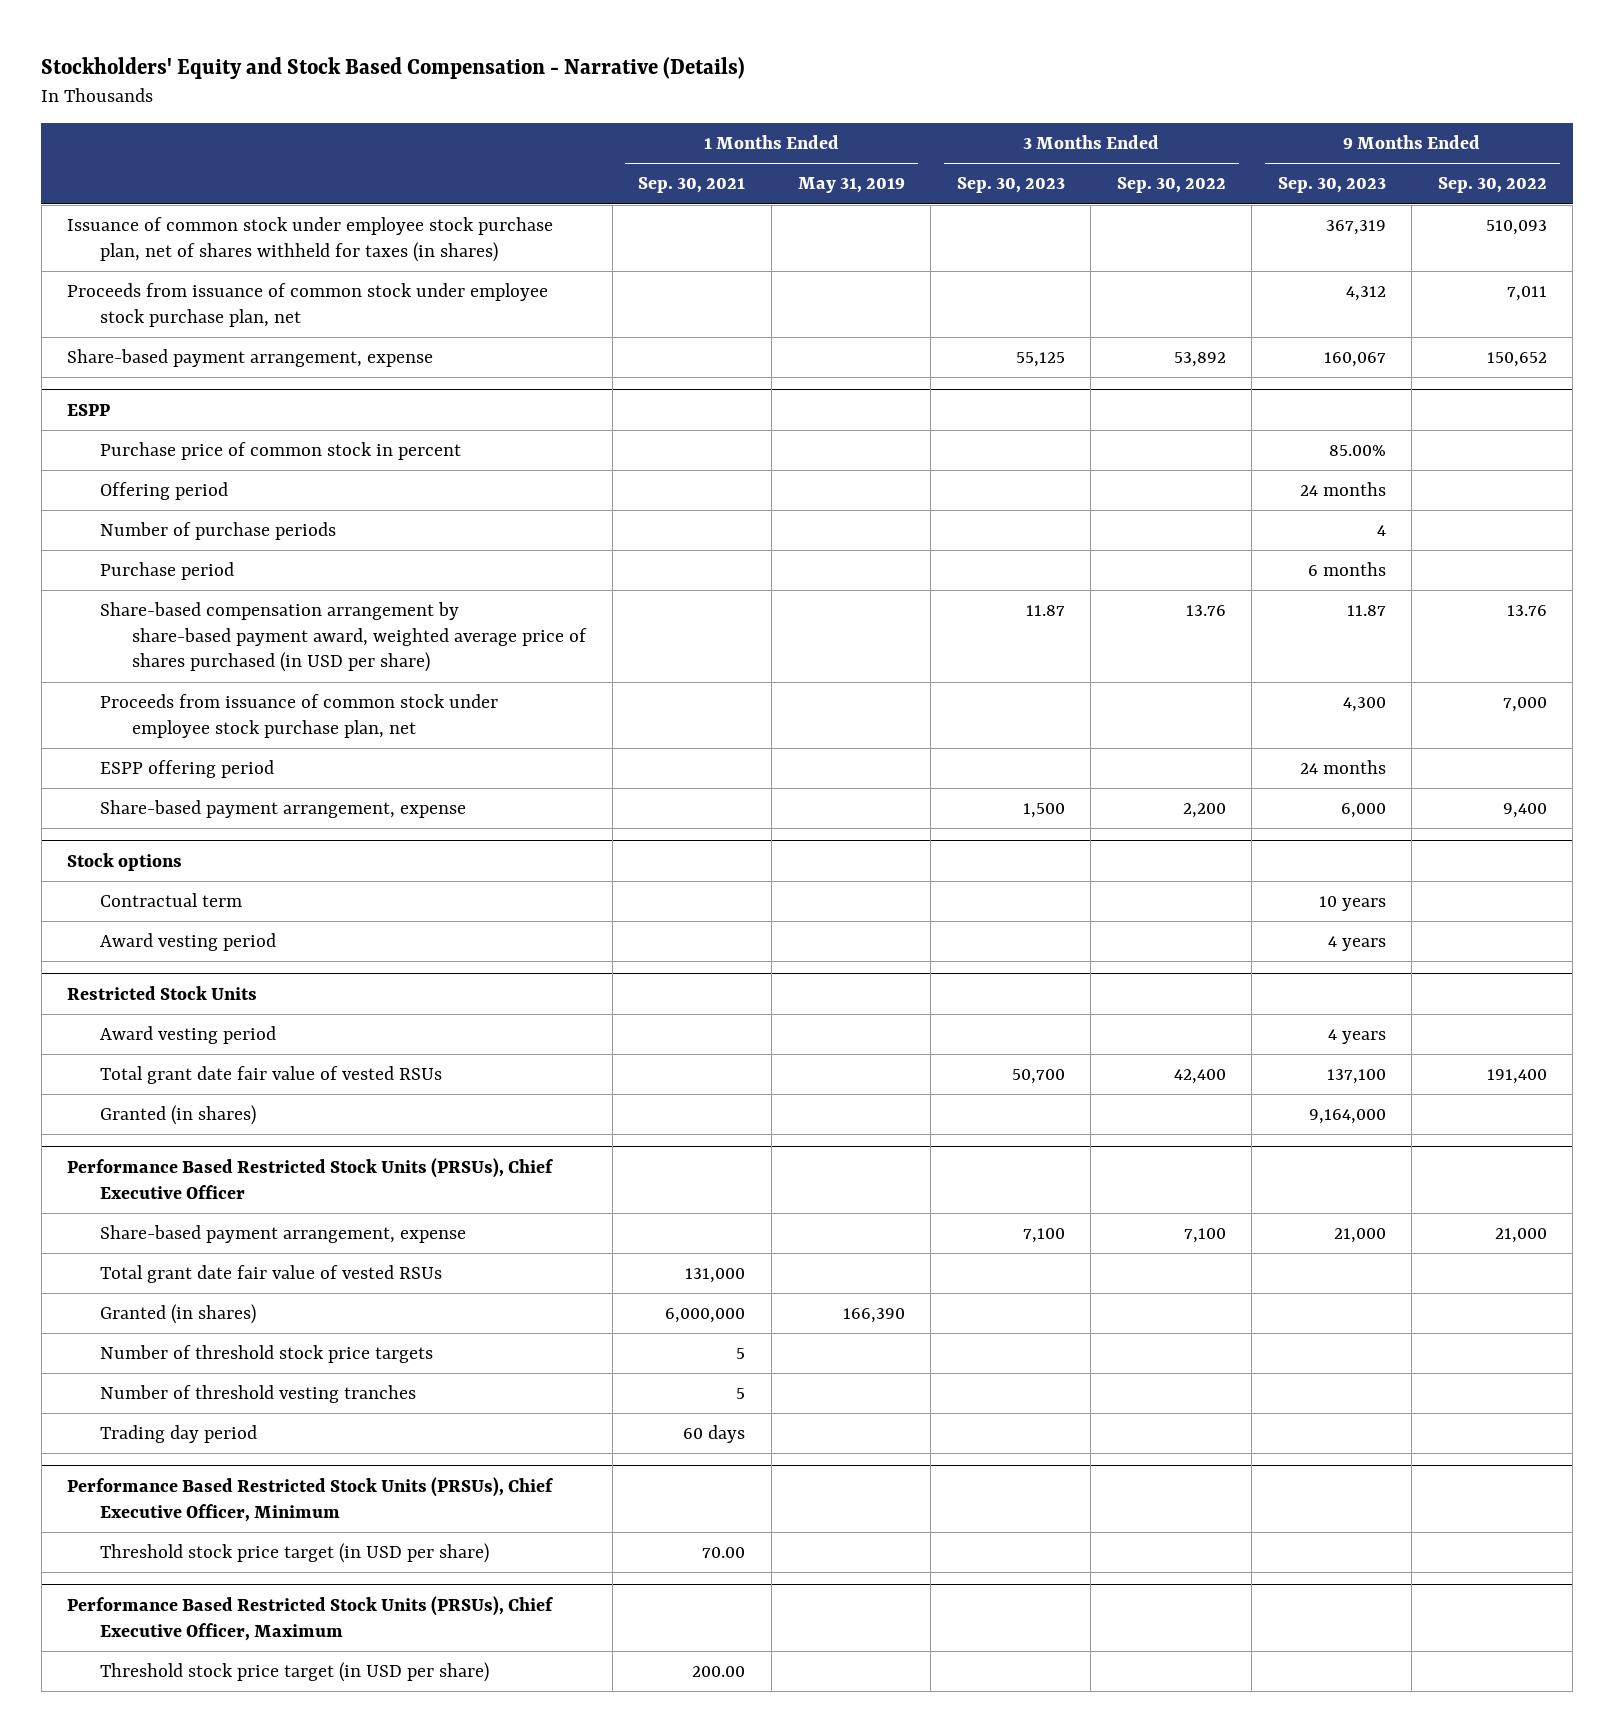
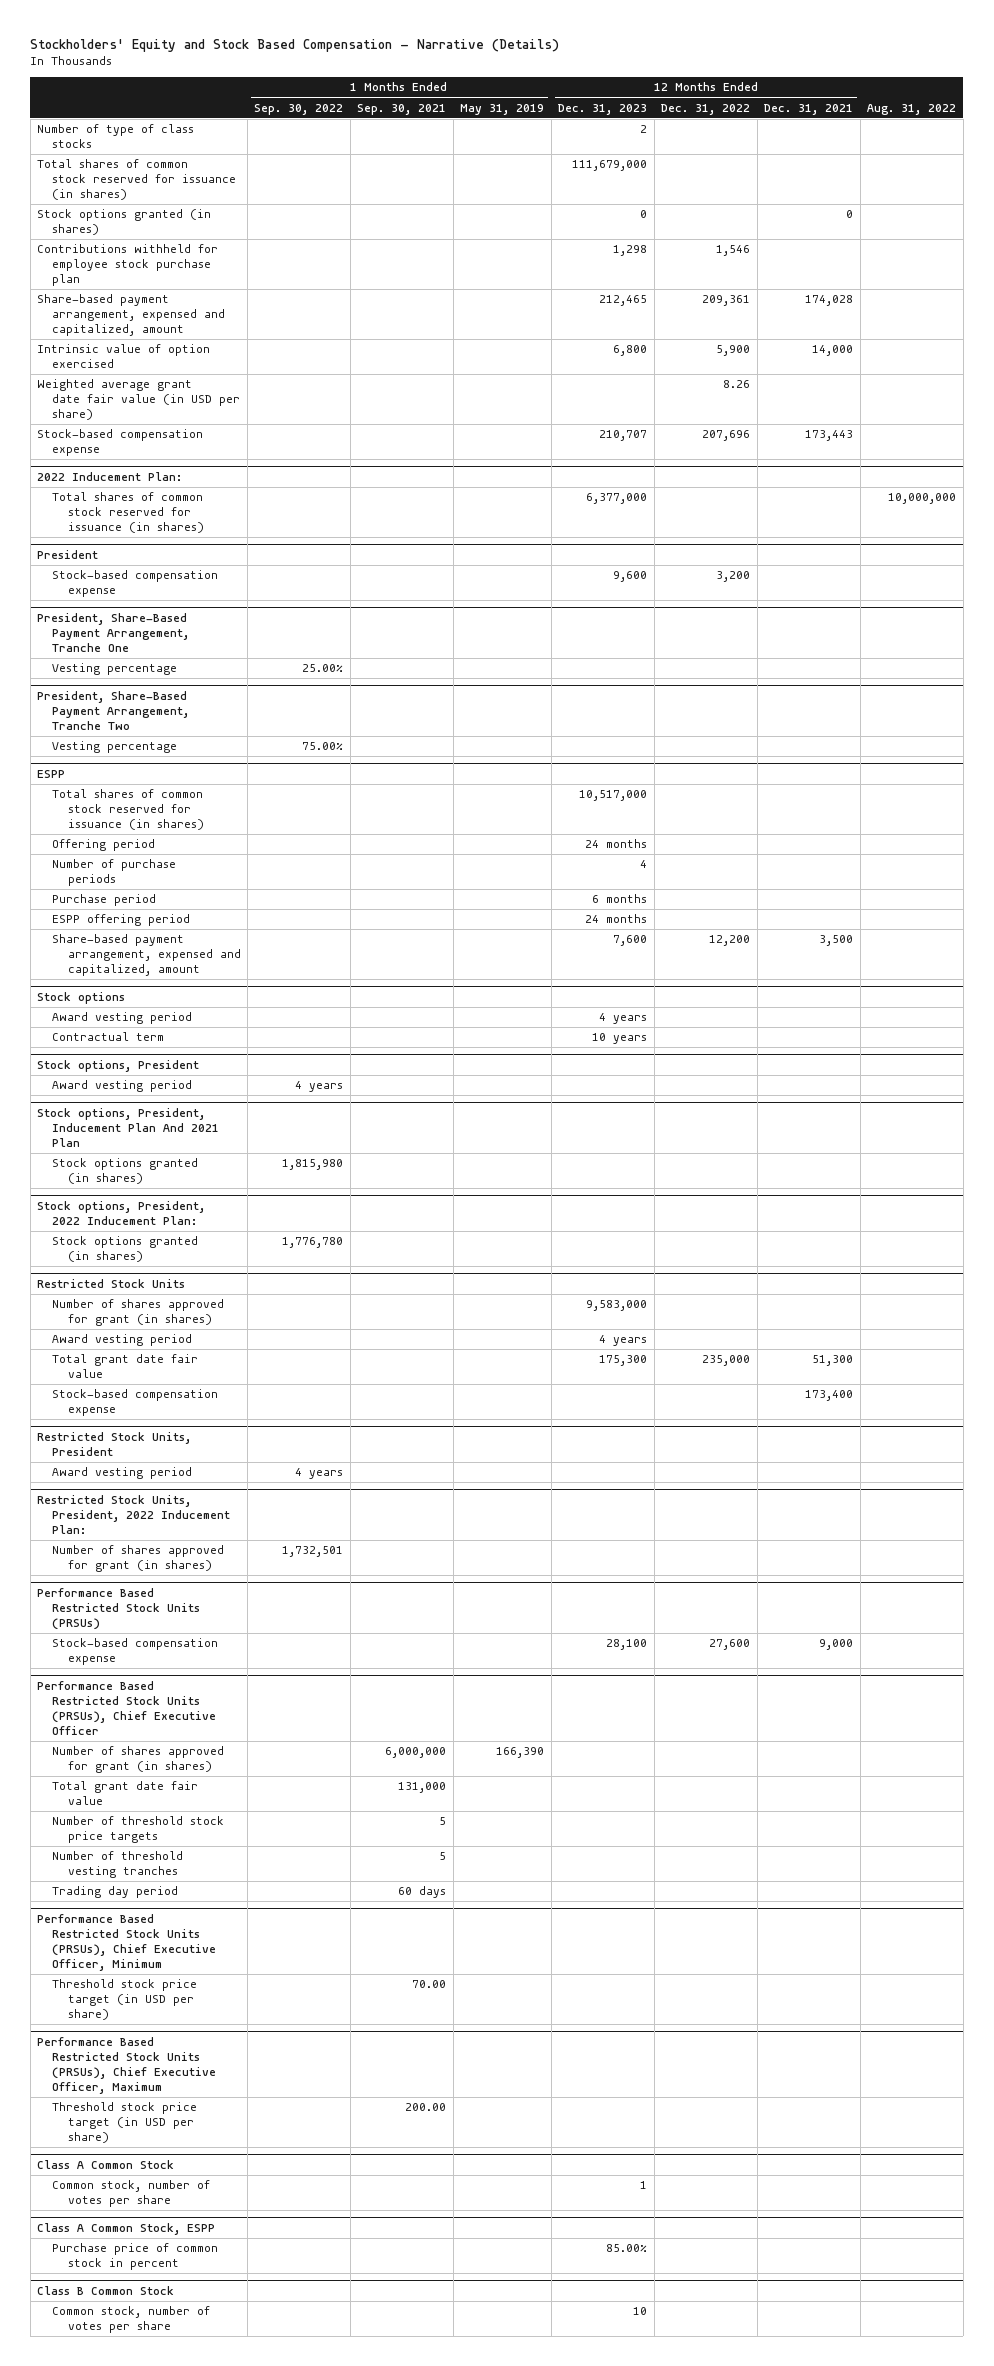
- | 1 Months Ended Sep. 30, 2021 | 1 Months Ended May 31, 2019 | 3 Months Ended Sep. 30, 2023 | 3 Months Ended Sep. 30, 2022 | 9 Months Ended Sep. 30, 2023 | 9 Months Ended Sep. 30, 2022
+ | 1 Months Ended Sep. 30, 2022 | 1 Months Ended Sep. 30, 2021 | 1 Months Ended May 31, 2019 | 12 Months Ended Dec. 31, 2023 | 12 Months Ended Dec. 31, 2022 | 12 Months Ended Dec. 31, 2021 | Aug. 31, 2022
- Issuance of common stock under employee stock purchase plan, net of shares withheld for taxes (in shares) | | | | | 367,319 | 510,093
- Proceeds from issuance of common stock under employee stock purchase plan, net | | | | | 4,312 | 7,011
- Share-based payment arrangement, expense | | | 55,125 | 53,892 | 160,067 | 150,652
+ Number of type of class stocks | | | | 2 | | |
+ Total shares of common stock reserved for issuance (in shares) | | | | 111,679,000 | | |
+ Stock options granted (in shares) | | | | 0 | | 0 |
+ Contributions withheld for employee stock purchase plan | | | | 1,298 | 1,546 | |
+ Share-based payment arrangement, expensed and capitalized, amount | | | | 212,465 | 209,361 | 174,028 |
+ Intrinsic value of option exercised | | | | 6,800 | 5,900 | 14,000 |
+ Weighted average grant date fair value (in USD per share) | | | | | 8.26 | |
+ Stock-based compensation expense | | | | 210,707 | 207,696 | 173,443 |
+ 2022 Inducement Plan:
+ Total shares of common stock reserved for issuance (in shares) | | | | 6,377,000 | | | 10,000,000
+ President
+ Stock-based compensation expense | | | | 9,600 | 3,200 | |
+ President, Share-Based Payment Arrangement, Tranche One
+ Vesting percentage | 25.00% | | | | | |
+ President, Share-Based Payment Arrangement, Tranche Two
+ Vesting percentage | 75.00% | | | | | |
@ ESPP
- Purchase price of common stock in percent | | | | | 85.00% |
+ Total shares of common stock reserved for issuance (in shares) | | | | 10,517,000 | | |
- Share-based compensation arrangement by share-based payment award, weighted average price of shares purchased (in USD per share) | | | 11.87 | 13.76 | 11.87 | 13.76
- Proceeds from issuance of common stock under employee stock purchase plan, net | | | | | 4,300 | 7,000
- Share-based payment arrangement, expense | | | 1,500 | 2,200 | 6,000 | 9,400
+ Share-based payment arrangement, expensed and capitalized, amount | | | | 7,600 | 12,200 | 3,500 |
@ Stock options
moved down: Contractual term | | | | 10 years | | |
+ Stock options, President
+ Award vesting period | 4 years | | | | | |
+ Stock options, President, Inducement Plan And 2021 Plan
+ Stock options granted (in shares) | 1,815,980 | | | | | |
+ Stock options, President, 2022 Inducement Plan:
+ Stock options granted (in shares) | 1,776,780 | | | | | |
@ Restricted Stock Units
+ Number of shares approved for grant (in shares) | | | | 9,583,000 | | |
- Total grant date fair value of vested RSUs | | | 50,700 | 42,400 | 137,100 | 191,400
- Granted (in shares) | | | | | 9,164,000 |
+ Total grant date fair value | | | | 175,300 | 235,000 | 51,300 |
+ Stock-based compensation expense | | | | | | 173,400 |
+ Restricted Stock Units, President
+ Award vesting period | 4 years | | | | | |
+ Restricted Stock Units, President, 2022 Inducement Plan:
+ Number of shares approved for grant (in shares) | 1,732,501 | | | | | |
+ Performance Based Restricted Stock Units (PRSUs)
+ Stock-based compensation expense | | | | 28,100 | 27,600 | 9,000 |
@ Performance Based Restricted Stock Units (PRSUs), Chief Executive Officer
- Share-based payment arrangement, expense | | | 7,100 | 7,100 | 21,000 | 21,000
- Total grant date fair value of vested RSUs | 131,000 | | | | |
- Granted (in shares) | 6,000,000 | 166,390 | | | |
+ Number of shares approved for grant (in shares) | | 6,000,000 | 166,390 | | | |
+ Total grant date fair value | | 131,000 | | | | |
+ Class A Common Stock
+ Common stock, number of votes per share | | | | 1 | | |
+ Class A Common Stock, ESPP
+ Purchase price of common stock in percent | | | | 85.00% | | |
+ Class B Common Stock
+ Common stock, number of votes per share | | | | 10 | | |

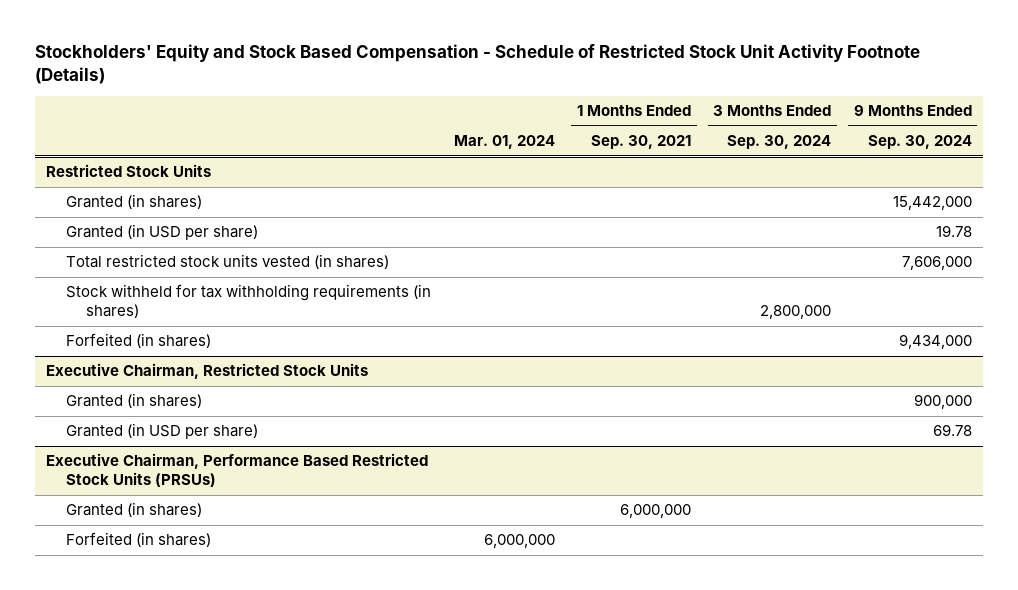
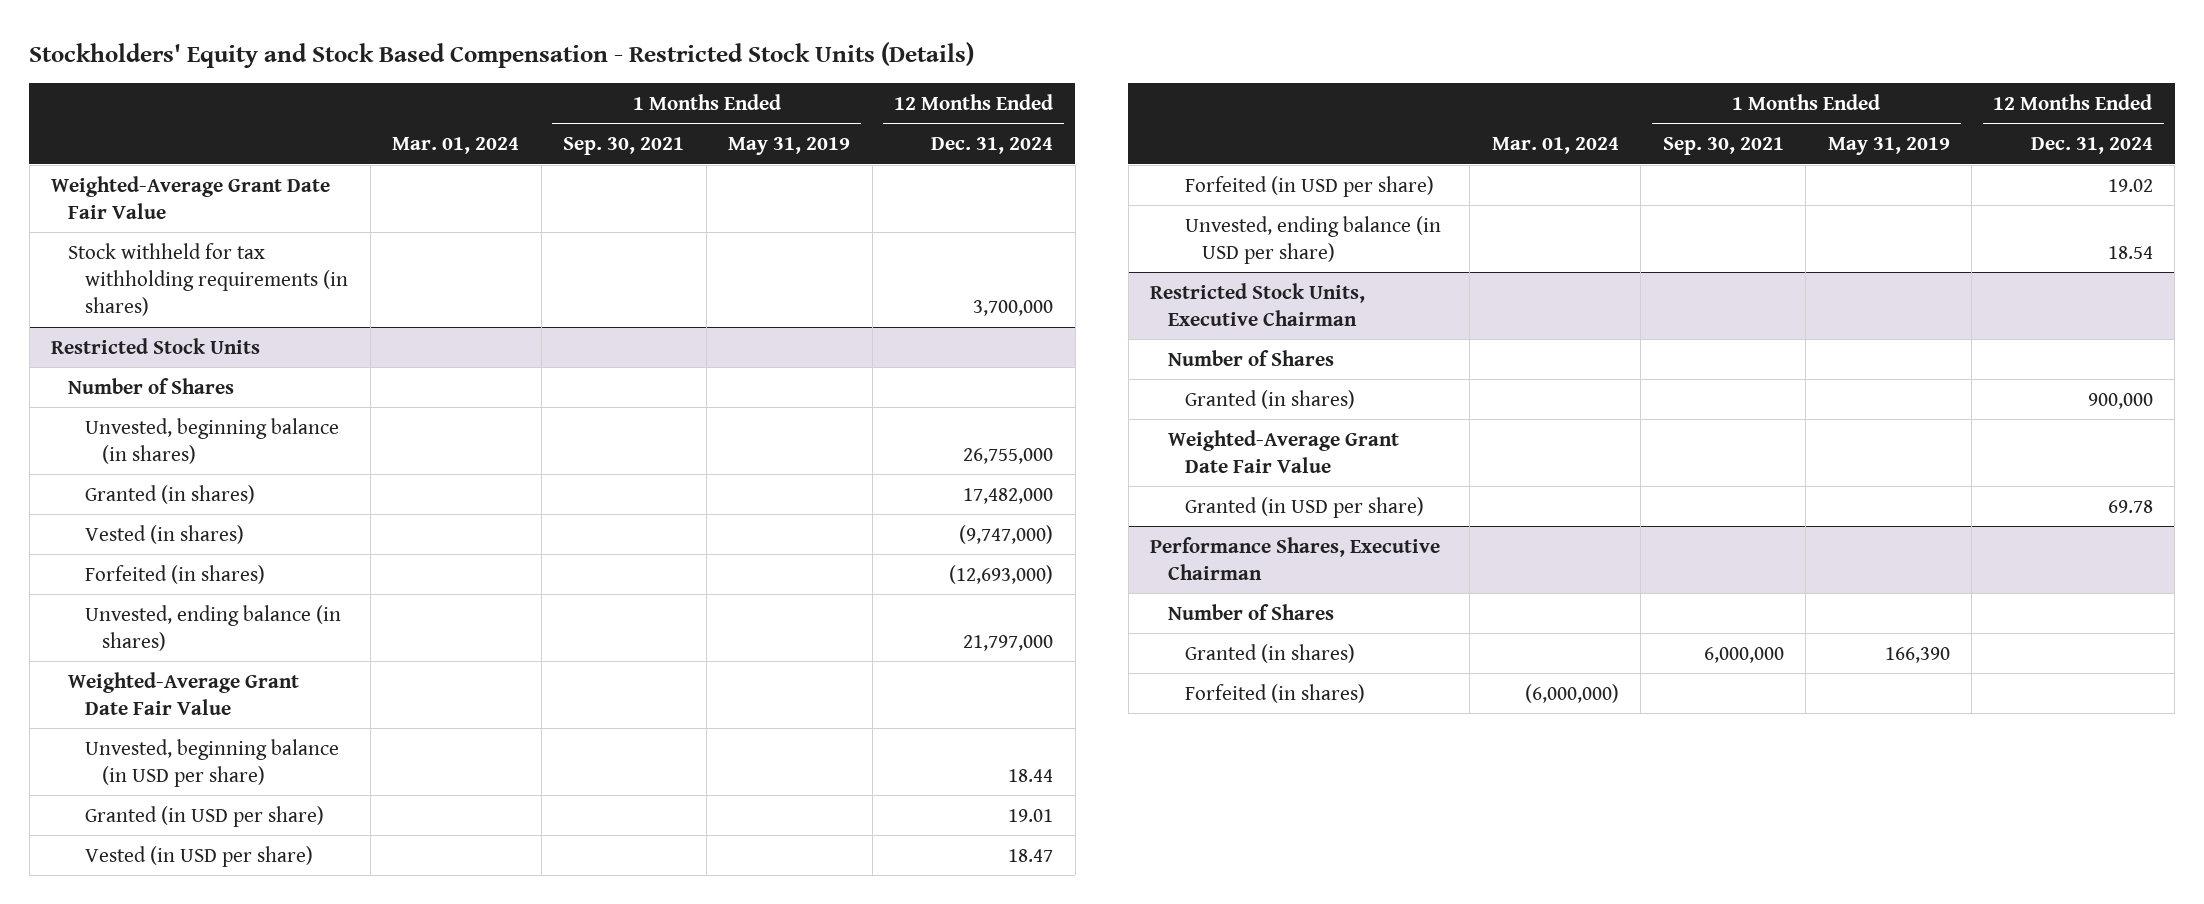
- Stockholders' Equity and Stock Based Compensation - Schedule of Restricted Stock Unit Activity Footnote (Details)
+ Stockholders' Equity and Stock Based Compensation - Restricted Stock Units (Details)
- | Mar. 01, 2024 | 1 Months Ended Sep. 30, 2021 | 3 Months Ended Sep. 30, 2024 | 9 Months Ended Sep. 30, 2024
+ | Mar. 01, 2024 | 1 Months Ended Sep. 30, 2021 | 1 Months Ended May 31, 2019 | 12 Months Ended Dec. 31, 2024
+ Weighted-Average Grant Date Fair Value
+ Stock withheld for tax withholding requirements (in shares) | | | | 3,700,000
@ Restricted Stock Units
+ Number of Shares
+ Unvested, beginning balance (in shares) | | | | 26,755,000
- Total restricted stock units vested (in shares) | | | | 7,606,000
- Stock withheld for tax withholding requirements (in shares) | | | 2,800,000 |
+ Vested (in shares) | | | | (9,747,000)
- Executive Chairman, Restricted Stock Units
@ Restricted Stock Units
+ Unvested, ending balance (in shares) | | | | 21,797,000
+ Weighted-Average Grant Date Fair Value
+ Unvested, beginning balance (in USD per share) | | | | 18.44
moved down: Granted (in USD per share) | | | | 19.01
+ Vested (in USD per share) | | | | 18.47
+ Forfeited (in USD per share) | | | | 19.02
+ Unvested, ending balance (in USD per share) | | | | 18.54
+ Restricted Stock Units, Executive Chairman
+ Number of Shares
+ Weighted-Average Grant Date Fair Value
- Executive Chairman, Performance Based Restricted Stock Units (PRSUs)
+ Performance Shares, Executive Chairman
+ Number of Shares
- Forfeited (in shares) | 6,000,000 | | |
+ Forfeited (in shares) | (6,000,000) | | |

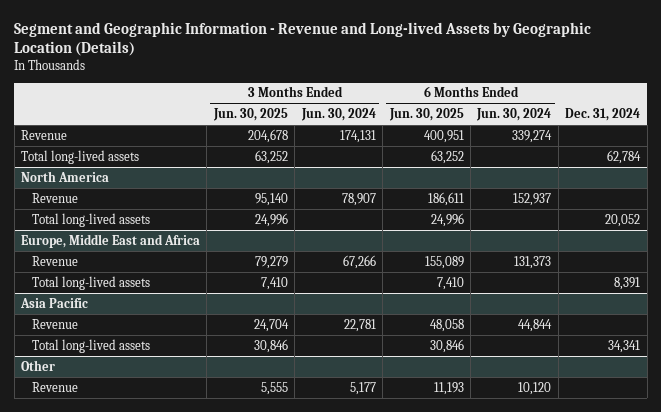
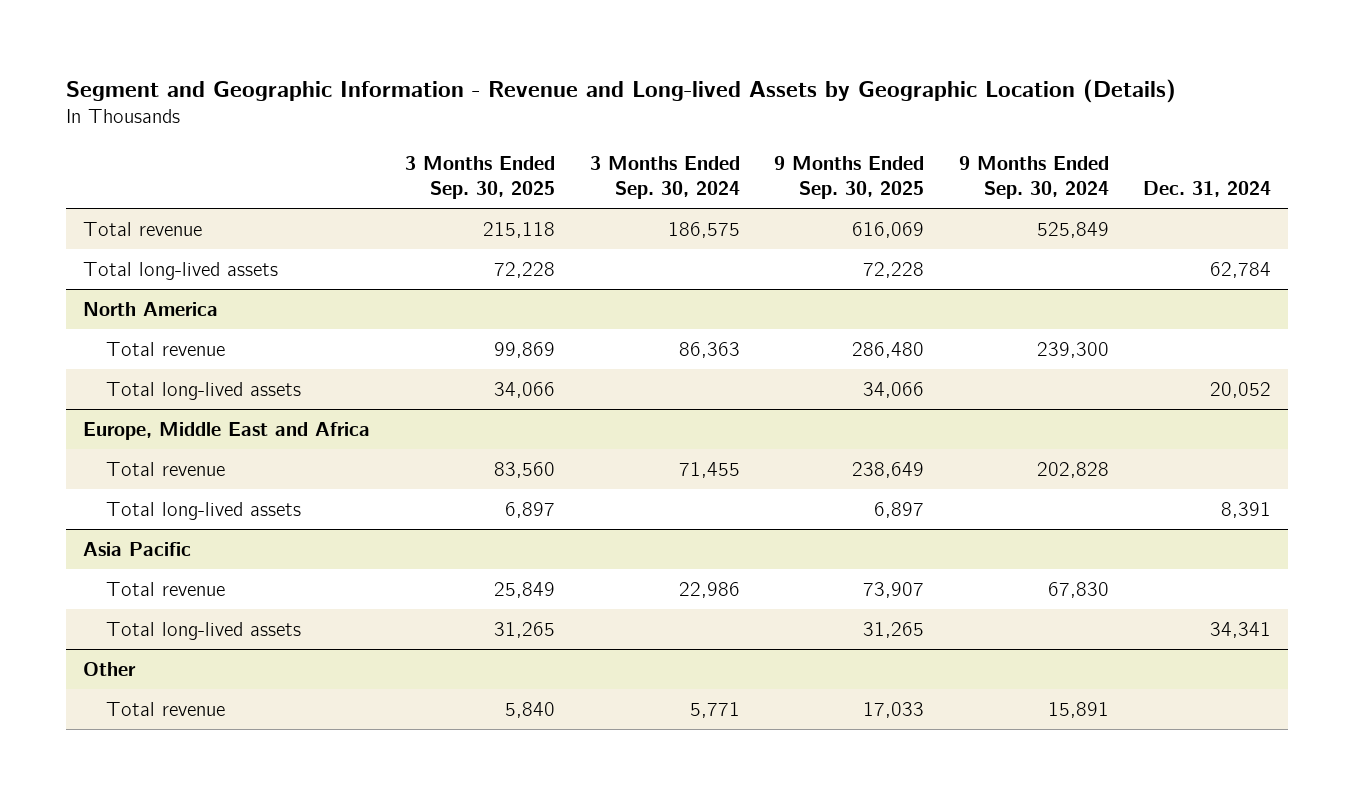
- | 3 Months Ended Jun. 30, 2025 | 3 Months Ended Jun. 30, 2024 | 6 Months Ended Jun. 30, 2025 | 6 Months Ended Jun. 30, 2024 | Dec. 31, 2024
+ | 3 Months Ended Sep. 30, 2025 | 3 Months Ended Sep. 30, 2024 | 9 Months Ended Sep. 30, 2025 | 9 Months Ended Sep. 30, 2024 | Dec. 31, 2024
- Revenue | 204,678 | 174,131 | 400,951 | 339,274 |
+ Total revenue | 215,118 | 186,575 | 616,069 | 525,849 |
@ North America
- Revenue | 95,140 | 78,907 | 186,611 | 152,937 |
+ Total revenue | 99,869 | 86,363 | 286,480 | 239,300 |
@ Europe, Middle East and Africa
- Revenue | 79,279 | 67,266 | 155,089 | 131,373 |
+ Total revenue | 83,560 | 71,455 | 238,649 | 202,828 |
@ Asia Pacific
- Revenue | 24,704 | 22,781 | 48,058 | 44,844 |
+ Total revenue | 25,849 | 22,986 | 73,907 | 67,830 |
@ Other
- Revenue | 5,555 | 5,177 | 11,193 | 10,120 |
+ Total revenue | 5,840 | 5,771 | 17,033 | 15,891 |

